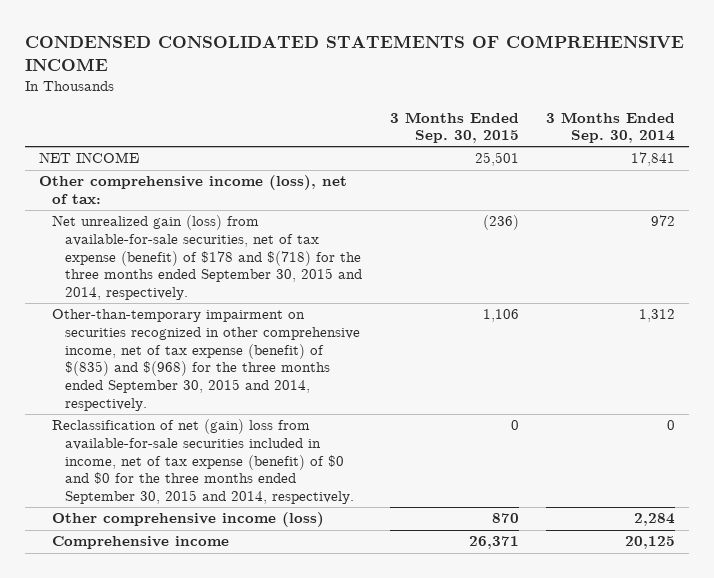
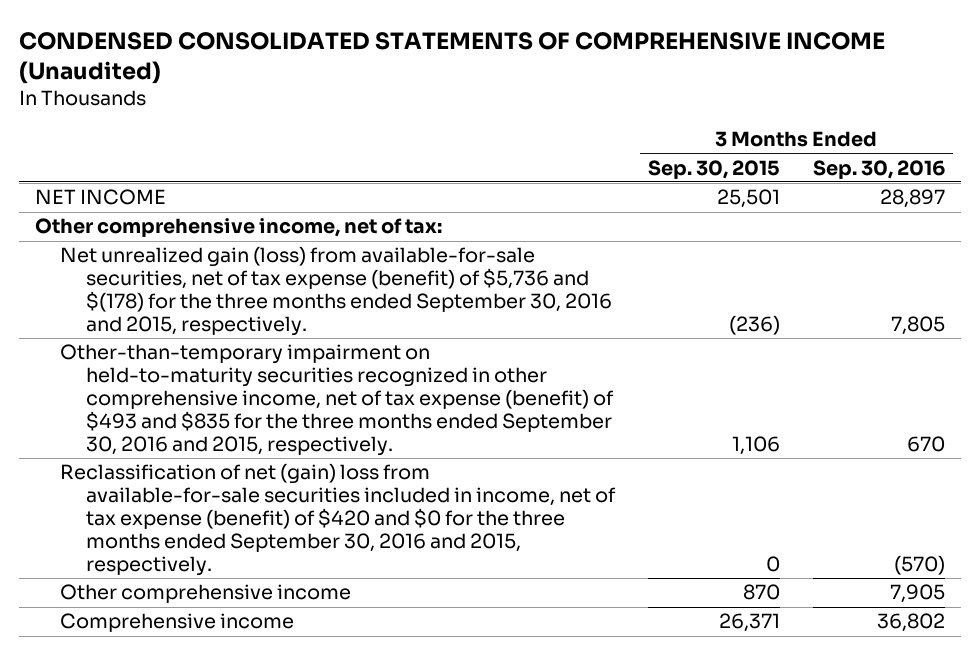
- CONDENSED CONSOLIDATED STATEMENTS OF COMPREHENSIVE INCOME
+ CONDENSED CONSOLIDATED STATEMENTS OF COMPREHENSIVE INCOME (Unaudited)
- | 3 Months Ended Sep. 30, 2015 | 3 Months Ended Sep. 30, 2014
+ | 3 Months Ended Sep. 30, 2015 | 3 Months Ended Sep. 30, 2016
- Other comprehensive income (loss), net of tax:
- Net unrealized gain (loss) from available-for-sale securities, net of tax expense (benefit) of $178 and $(718) for the three months ended September 30, 2015 and 2014, respectively. | (236) | 972
- Other-than-temporary impairment on securities recognized in other comprehensive income, net of tax expense (benefit) of $(835) and $(968) for the three months ended September 30, 2015 and 2014, respectively. | 1,106 | 1,312
- Reclassification of net (gain) loss from available-for-sale securities included in income, net of tax expense (benefit) of $0 and $0 for the three months ended September 30, 2015 and 2014, respectively. | 0 | 0
- Other comprehensive income (loss) | 870 | 2,284
+ Other comprehensive income, net of tax:
+ Net unrealized gain (loss) from available-for-sale securities, net of tax expense (benefit) of $5,736 and $(178) for the three months ended September 30, 2016 and 2015, respectively. | (236) | 7,805
+ Other-than-temporary impairment on held-to-maturity securities recognized in other comprehensive income, net of tax expense (benefit) of $493 and $835 for the three months ended September 30, 2016 and 2015, respectively. | 1,106 | 670
+ Reclassification of net (gain) loss from available-for-sale securities included in income, net of tax expense (benefit) of $420 and $0 for the three months ended September 30, 2016 and 2015, respectively. | 0 | (570)
+ Other comprehensive income | 870 | 7,905

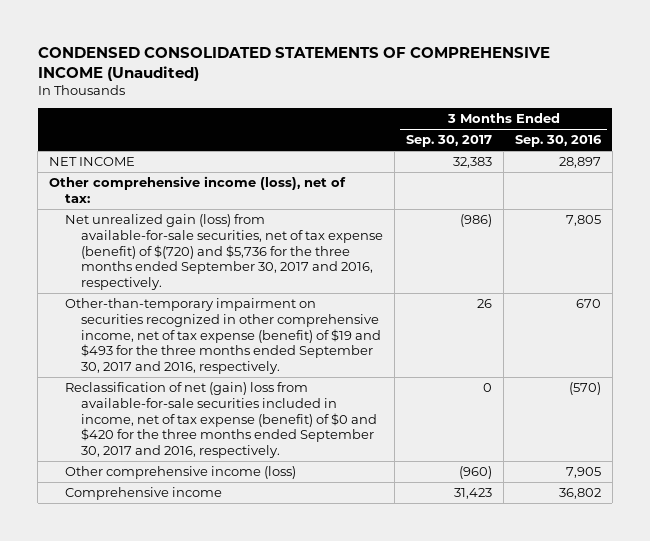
- | 3 Months Ended Sep. 30, 2015 | 3 Months Ended Sep. 30, 2016
+ | 3 Months Ended Sep. 30, 2017 | 3 Months Ended Sep. 30, 2016
- Other comprehensive income, net of tax:
- Net unrealized gain (loss) from available-for-sale securities, net of tax expense (benefit) of $5,736 and $(178) for the three months ended September 30, 2016 and 2015, respectively. | (236) | 7,805
- Other-than-temporary impairment on held-to-maturity securities recognized in other comprehensive income, net of tax expense (benefit) of $493 and $835 for the three months ended September 30, 2016 and 2015, respectively. | 1,106 | 670
- Reclassification of net (gain) loss from available-for-sale securities included in income, net of tax expense (benefit) of $420 and $0 for the three months ended September 30, 2016 and 2015, respectively. | 0 | (570)
- Other comprehensive income | 870 | 7,905
+ Other comprehensive income (loss), net of tax:
+ Net unrealized gain (loss) from available-for-sale securities, net of tax expense (benefit) of $(720) and $5,736 for the three months ended September 30, 2017 and 2016, respectively. | (986) | 7,805
+ Other-than-temporary impairment on securities recognized in other comprehensive income, net of tax expense (benefit) of $19 and $493 for the three months ended September 30, 2017 and 2016, respectively. | 26 | 670
+ Reclassification of net (gain) loss from available-for-sale securities included in income, net of tax expense (benefit) of $0 and $420 for the three months ended September 30, 2017 and 2016, respectively. | 0 | (570)
+ Other comprehensive income (loss) | (960) | 7,905

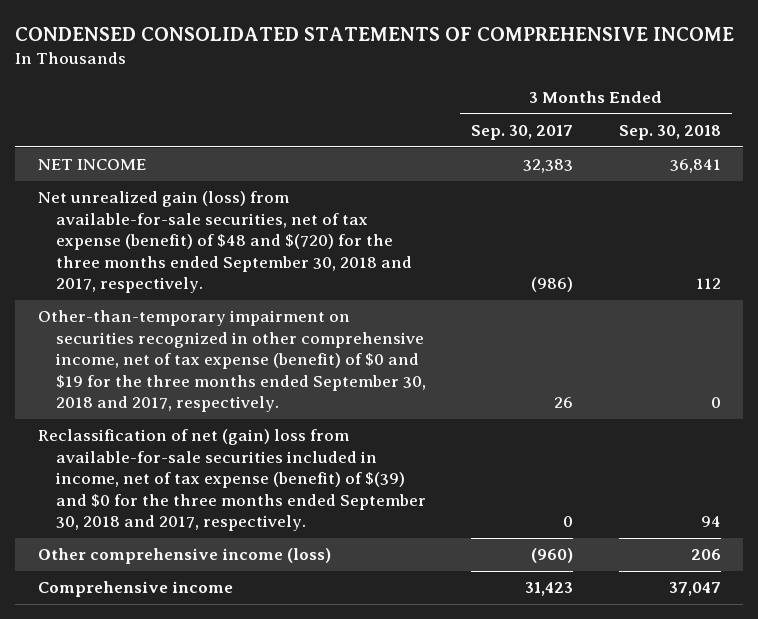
- CONDENSED CONSOLIDATED STATEMENTS OF COMPREHENSIVE INCOME (Unaudited)
+ CONDENSED CONSOLIDATED STATEMENTS OF COMPREHENSIVE INCOME
- | 3 Months Ended Sep. 30, 2017 | 3 Months Ended Sep. 30, 2016
+ | 3 Months Ended Sep. 30, 2017 | 3 Months Ended Sep. 30, 2018
- Other comprehensive income (loss), net of tax:
- Net unrealized gain (loss) from available-for-sale securities, net of tax expense (benefit) of $(720) and $5,736 for the three months ended September 30, 2017 and 2016, respectively. | (986) | 7,805
- Other-than-temporary impairment on securities recognized in other comprehensive income, net of tax expense (benefit) of $19 and $493 for the three months ended September 30, 2017 and 2016, respectively. | 26 | 670
- Reclassification of net (gain) loss from available-for-sale securities included in income, net of tax expense (benefit) of $0 and $420 for the three months ended September 30, 2017 and 2016, respectively. | 0 | (570)
+ Net unrealized gain (loss) from available-for-sale securities, net of tax expense (benefit) of $48 and $(720) for the three months ended September 30, 2018 and 2017, respectively. | (986) | 112
+ Other-than-temporary impairment on securities recognized in other comprehensive income, net of tax expense (benefit) of $0 and $19 for the three months ended September 30, 2018 and 2017, respectively. | 26 | 0
+ Reclassification of net (gain) loss from available-for-sale securities included in income, net of tax expense (benefit) of $(39) and $0 for the three months ended September 30, 2018 and 2017, respectively. | 0 | 94

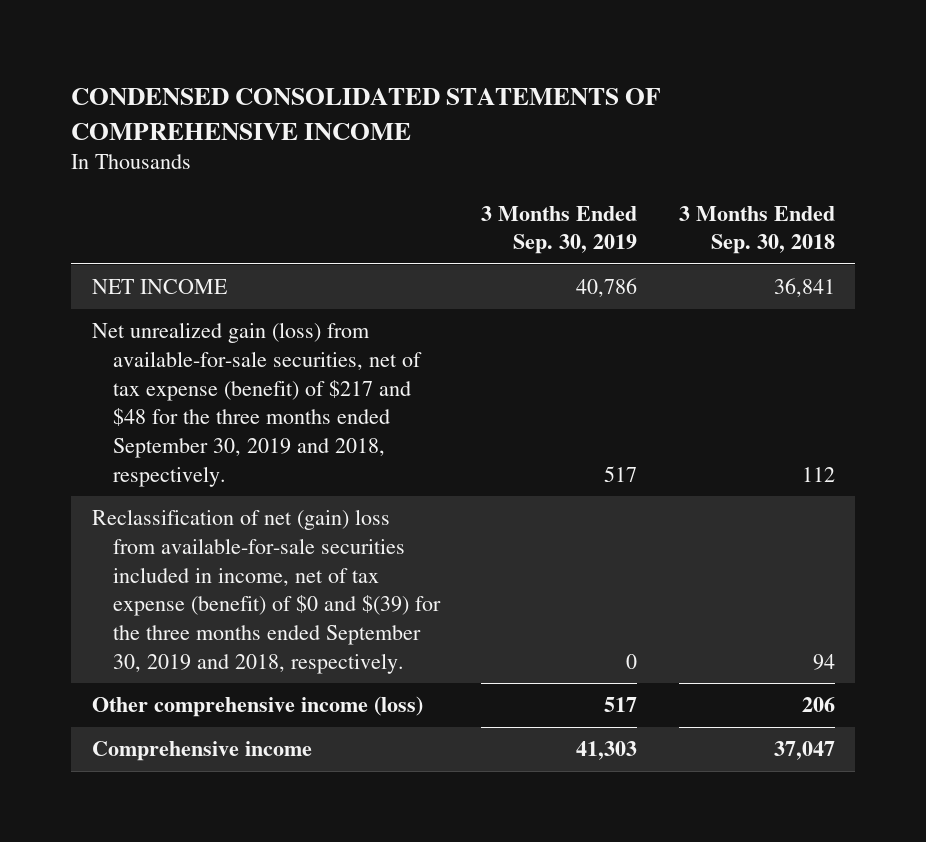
- | 3 Months Ended Sep. 30, 2017 | 3 Months Ended Sep. 30, 2018
+ | 3 Months Ended Sep. 30, 2019 | 3 Months Ended Sep. 30, 2018
- Net unrealized gain (loss) from available-for-sale securities, net of tax expense (benefit) of $48 and $(720) for the three months ended September 30, 2018 and 2017, respectively. | (986) | 112
- Other-than-temporary impairment on securities recognized in other comprehensive income, net of tax expense (benefit) of $0 and $19 for the three months ended September 30, 2018 and 2017, respectively. | 26 | 0
- Reclassification of net (gain) loss from available-for-sale securities included in income, net of tax expense (benefit) of $(39) and $0 for the three months ended September 30, 2018 and 2017, respectively. | 0 | 94
+ Net unrealized gain (loss) from available-for-sale securities, net of tax expense (benefit) of $217 and $48 for the three months ended September 30, 2019 and 2018, respectively. | 517 | 112
+ Reclassification of net (gain) loss from available-for-sale securities included in income, net of tax expense (benefit) of $0 and $(39) for the three months ended September 30, 2019 and 2018, respectively. | 0 | 94

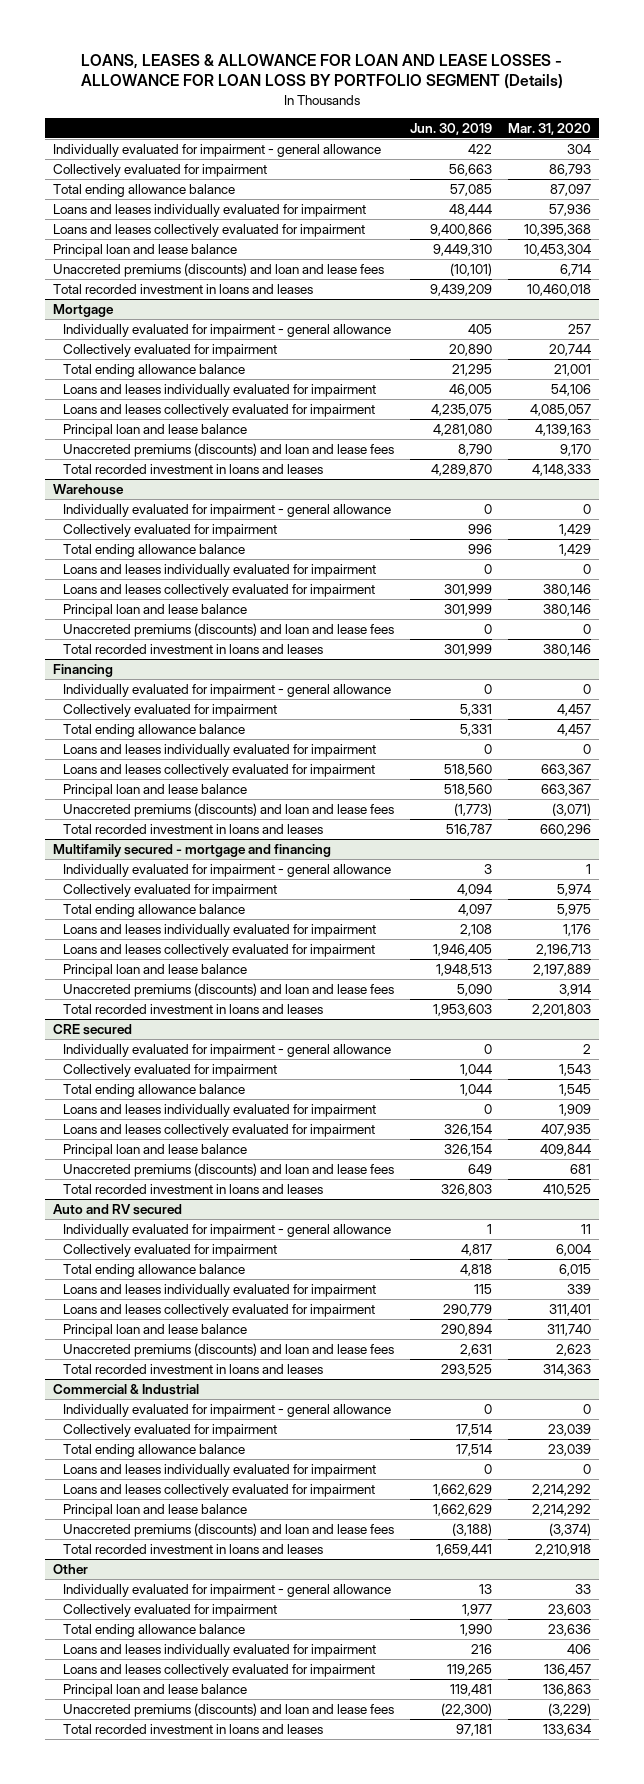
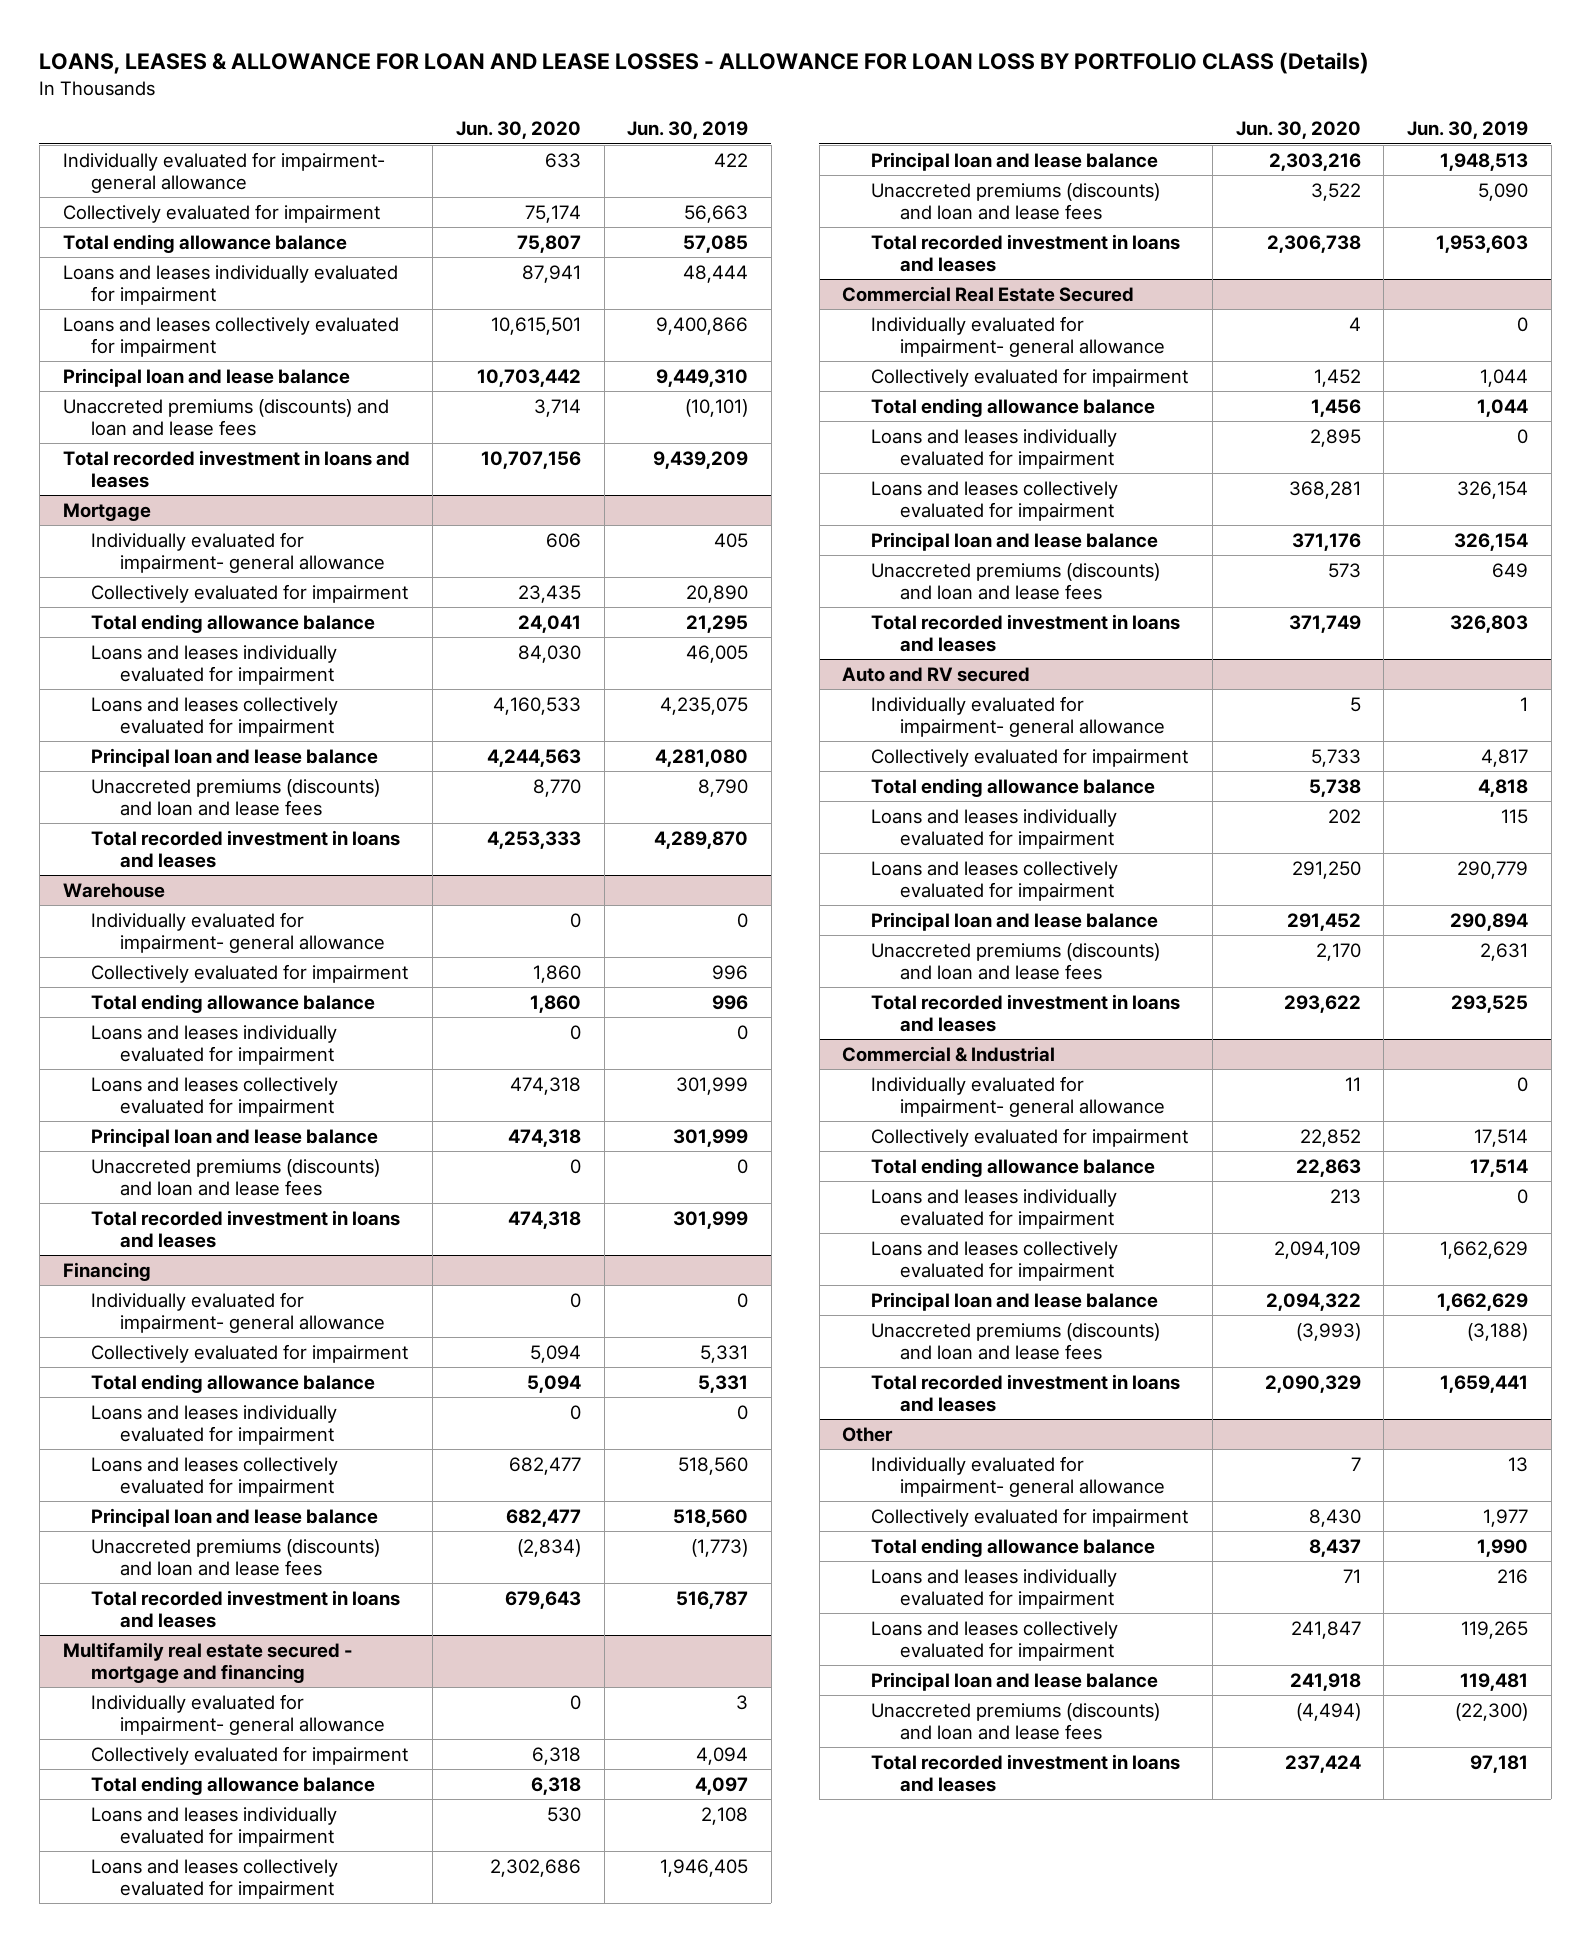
- LOANS, LEASES & ALLOWANCE FOR LOAN AND LEASE LOSSES - ALLOWANCE FOR LOAN LOSS BY PORTFOLIO SEGMENT (Details)
+ LOANS, LEASES & ALLOWANCE FOR LOAN AND LEASE LOSSES - ALLOWANCE FOR LOAN LOSS BY PORTFOLIO CLASS (Details)
- | Jun. 30, 2019 | Mar. 31, 2020
+ | Jun. 30, 2020 | Jun. 30, 2019
- Individually evaluated for impairment - general allowance | 422 | 304
+ Individually evaluated for impairment- general allowance | 633 | 422
@ Mortgage
- Individually evaluated for impairment - general allowance | 405 | 257
+ Individually evaluated for impairment- general allowance | 606 | 405
@ Warehouse
- Individually evaluated for impairment - general allowance | 0 | 0
+ Individually evaluated for impairment- general allowance | 0 | 0
@ Financing
- Individually evaluated for impairment - general allowance | 0 | 0
+ Individually evaluated for impairment- general allowance | 0 | 0
- Multifamily secured - mortgage and financing
- Individually evaluated for impairment - general allowance | 3 | 1
+ Multifamily real estate secured - mortgage and financing
+ Individually evaluated for impairment- general allowance | 0 | 3
- CRE secured
- Individually evaluated for impairment - general allowance | 0 | 2
+ Commercial Real Estate Secured
+ Individually evaluated for impairment- general allowance | 4 | 0
@ Auto and RV secured
- Individually evaluated for impairment - general allowance | 1 | 11
+ Individually evaluated for impairment- general allowance | 5 | 1
@ Commercial & Industrial
- Individually evaluated for impairment - general allowance | 0 | 0
+ Individually evaluated for impairment- general allowance | 11 | 0
@ Other
- Individually evaluated for impairment - general allowance | 13 | 33
+ Individually evaluated for impairment- general allowance | 7 | 13

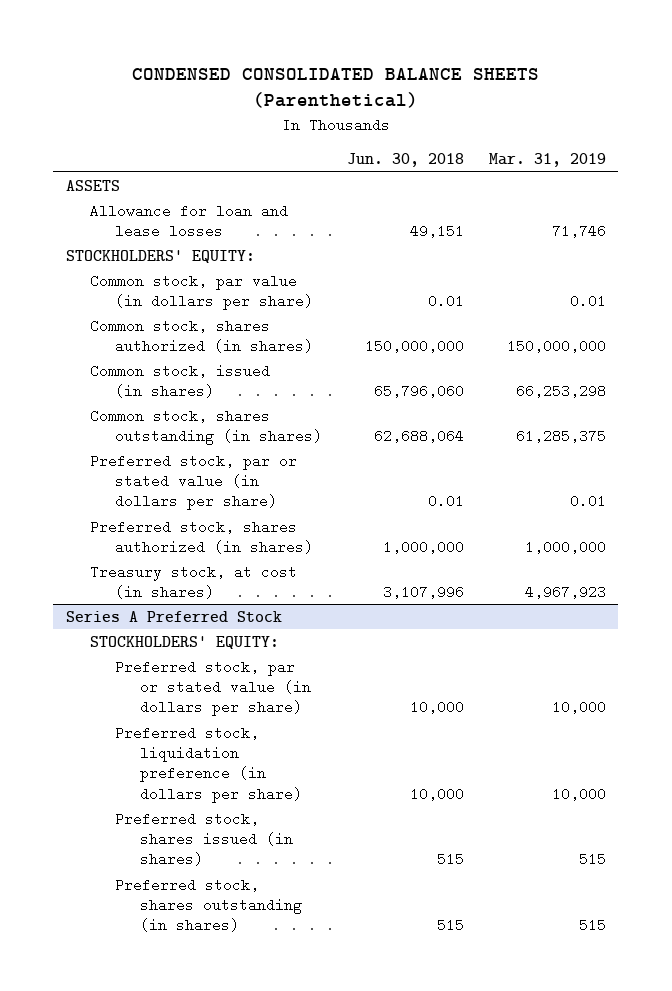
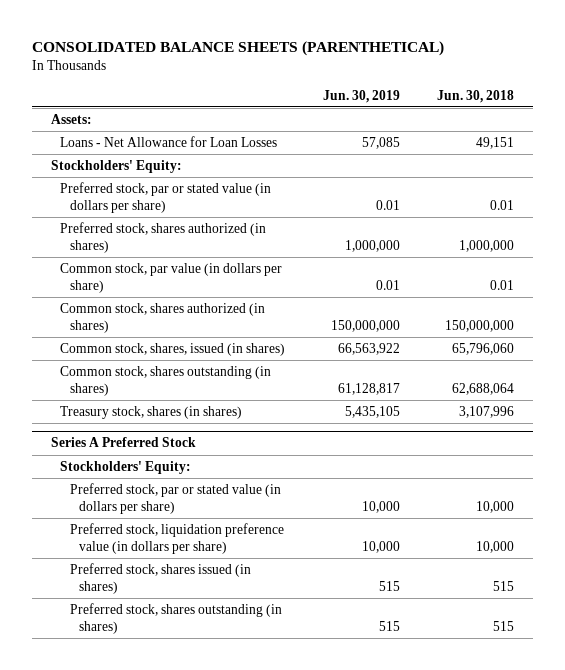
- CONDENSED CONSOLIDATED BALANCE SHEETS (Parenthetical)
+ CONSOLIDATED BALANCE SHEETS (PARENTHETICAL)
- | Jun. 30, 2018 | Mar. 31, 2019
+ | Jun. 30, 2019 | Jun. 30, 2018
- ASSETS
- Allowance for loan and lease losses | 49,151 | 71,746
- STOCKHOLDERS' EQUITY:
+ Assets:
+ Loans - Net Allowance for Loan Losses | 57,085 | 49,151
+ Stockholders' Equity:
moved up: Preferred stock, par or stated value (in dollars per share) | 0.01 | 0.01
moved up: Preferred stock, shares authorized (in shares) | 1,000,000 | 1,000,000
- Common stock, issued (in shares) | 65,796,060 | 66,253,298
+ Common stock, shares, issued (in shares) | 66,563,922 | 65,796,060
- Treasury stock, at cost (in shares) | 3,107,996 | 4,967,923
+ Treasury stock, shares (in shares) | 5,435,105 | 3,107,996
@ Series A Preferred Stock
- STOCKHOLDERS' EQUITY:
+ Stockholders' Equity:
- Preferred stock, liquidation preference (in dollars per share) | 10,000 | 10,000
+ Preferred stock, liquidation preference value (in dollars per share) | 10,000 | 10,000

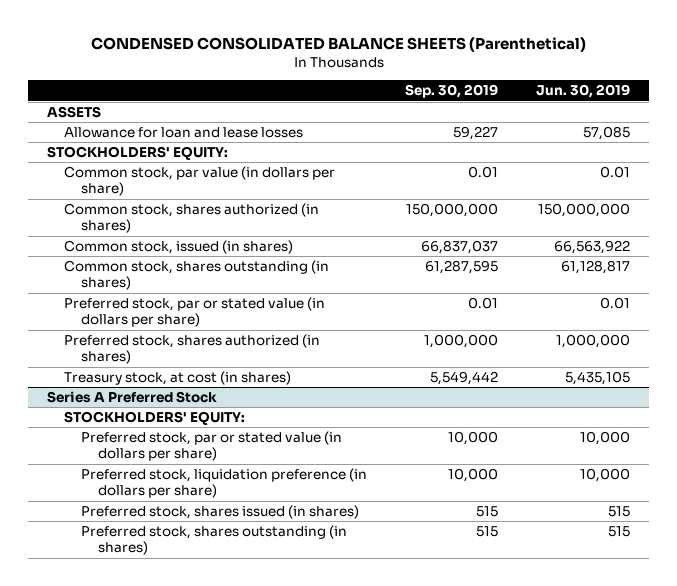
- CONSOLIDATED BALANCE SHEETS (PARENTHETICAL)
+ CONDENSED CONSOLIDATED BALANCE SHEETS (Parenthetical)
- | Jun. 30, 2019 | Jun. 30, 2018
+ | Sep. 30, 2019 | Jun. 30, 2019
- Assets:
- Loans - Net Allowance for Loan Losses | 57,085 | 49,151
- Stockholders' Equity:
+ ASSETS
+ Allowance for loan and lease losses | 59,227 | 57,085
+ STOCKHOLDERS' EQUITY:
- Common stock, shares, issued (in shares) | 66,563,922 | 65,796,060
+ Common stock, issued (in shares) | 66,837,037 | 66,563,922
- Treasury stock, shares (in shares) | 5,435,105 | 3,107,996
moved down: Preferred stock, par or stated value (in dollars per share) | 0.01 | 0.01
moved down: Preferred stock, shares authorized (in shares) | 1,000,000 | 1,000,000
+ Treasury stock, at cost (in shares) | 5,549,442 | 5,435,105
@ Series A Preferred Stock
- Stockholders' Equity:
+ STOCKHOLDERS' EQUITY:
- Preferred stock, liquidation preference value (in dollars per share) | 10,000 | 10,000
+ Preferred stock, liquidation preference (in dollars per share) | 10,000 | 10,000

